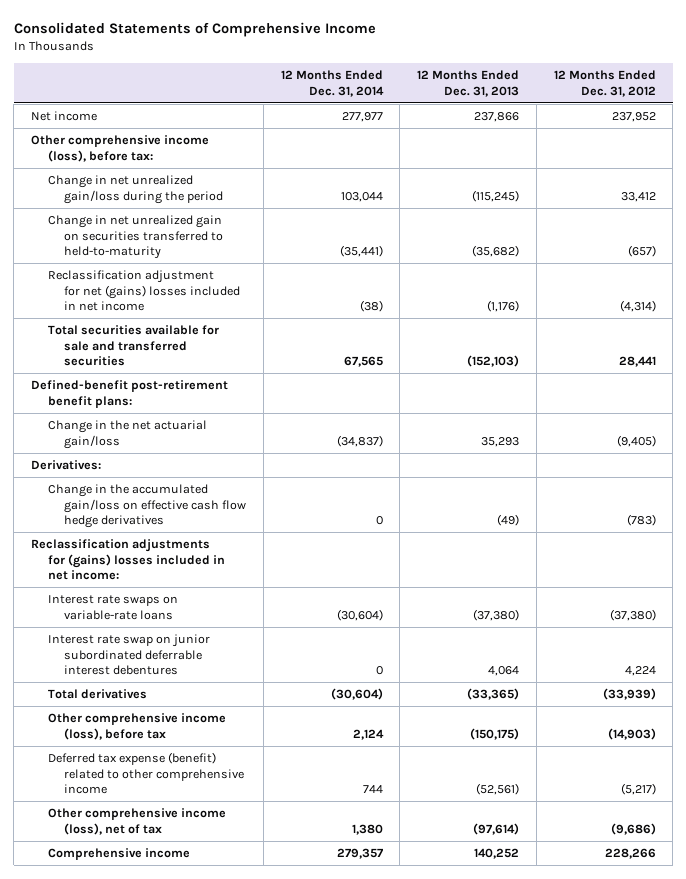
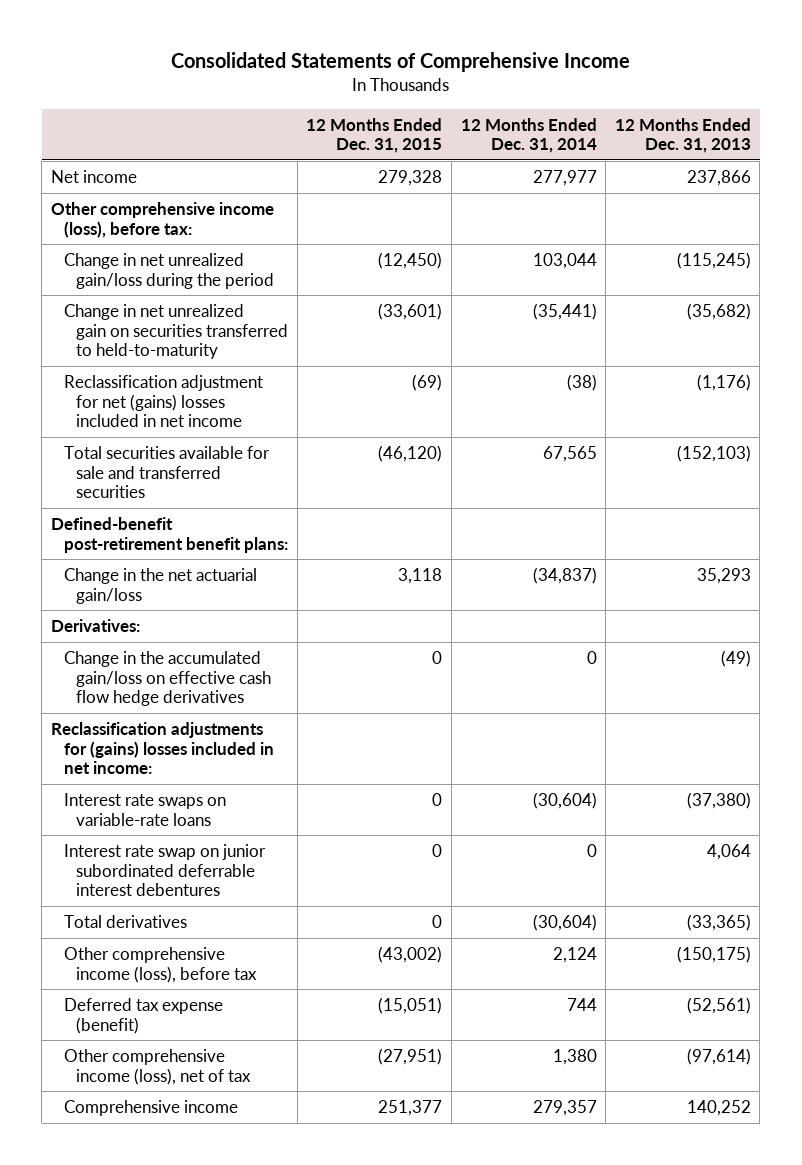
- | 12 Months Ended Dec. 31, 2014 | 12 Months Ended Dec. 31, 2013 | 12 Months Ended Dec. 31, 2012
+ | 12 Months Ended Dec. 31, 2015 | 12 Months Ended Dec. 31, 2014 | 12 Months Ended Dec. 31, 2013
- Deferred tax expense (benefit) related to other comprehensive income | 744 | (52,561) | (5,217)
+ Deferred tax expense (benefit) | (15,051) | 744 | (52,561)

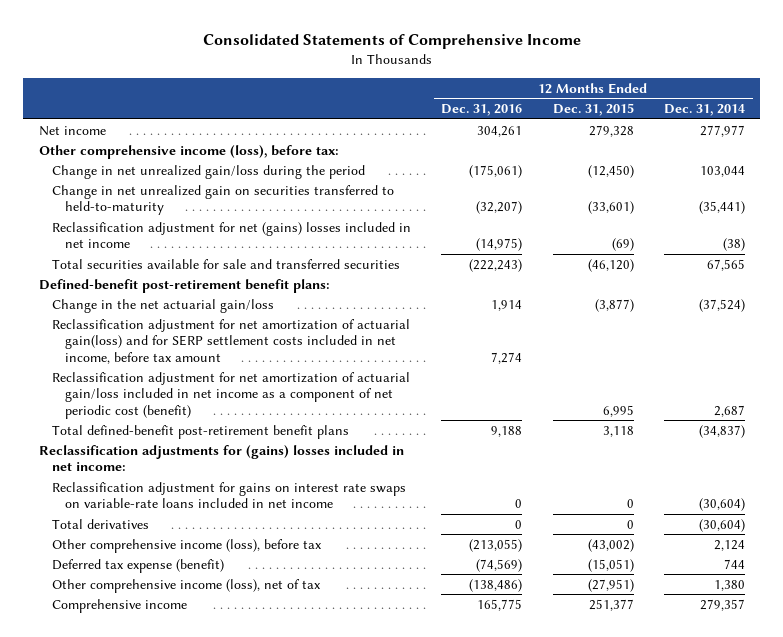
- | 12 Months Ended Dec. 31, 2015 | 12 Months Ended Dec. 31, 2014 | 12 Months Ended Dec. 31, 2013
+ | 12 Months Ended Dec. 31, 2016 | 12 Months Ended Dec. 31, 2015 | 12 Months Ended Dec. 31, 2014
- Change in the net actuarial gain/loss | 3,118 | (34,837) | 35,293
- Derivatives:
- Change in the accumulated gain/loss on effective cash flow hedge derivatives | 0 | 0 | (49)
+ Change in the net actuarial gain/loss | 1,914 | (3,877) | (37,524)
+ Reclassification adjustment for net amortization of actuarial gain(loss) and for SERP settlement costs included in net income, before tax amount | 7,274 | |
+ Reclassification adjustment for net amortization of actuarial gain/loss included in net income as a component of net periodic cost (benefit) | | 6,995 | 2,687
+ Total defined-benefit post-retirement benefit plans | 9,188 | 3,118 | (34,837)
- Interest rate swaps on variable-rate loans | 0 | (30,604) | (37,380)
- Interest rate swap on junior subordinated deferrable interest debentures | 0 | 0 | 4,064
+ Reclassification adjustment for gains on interest rate swaps on variable-rate loans included in net income | 0 | 0 | (30,604)

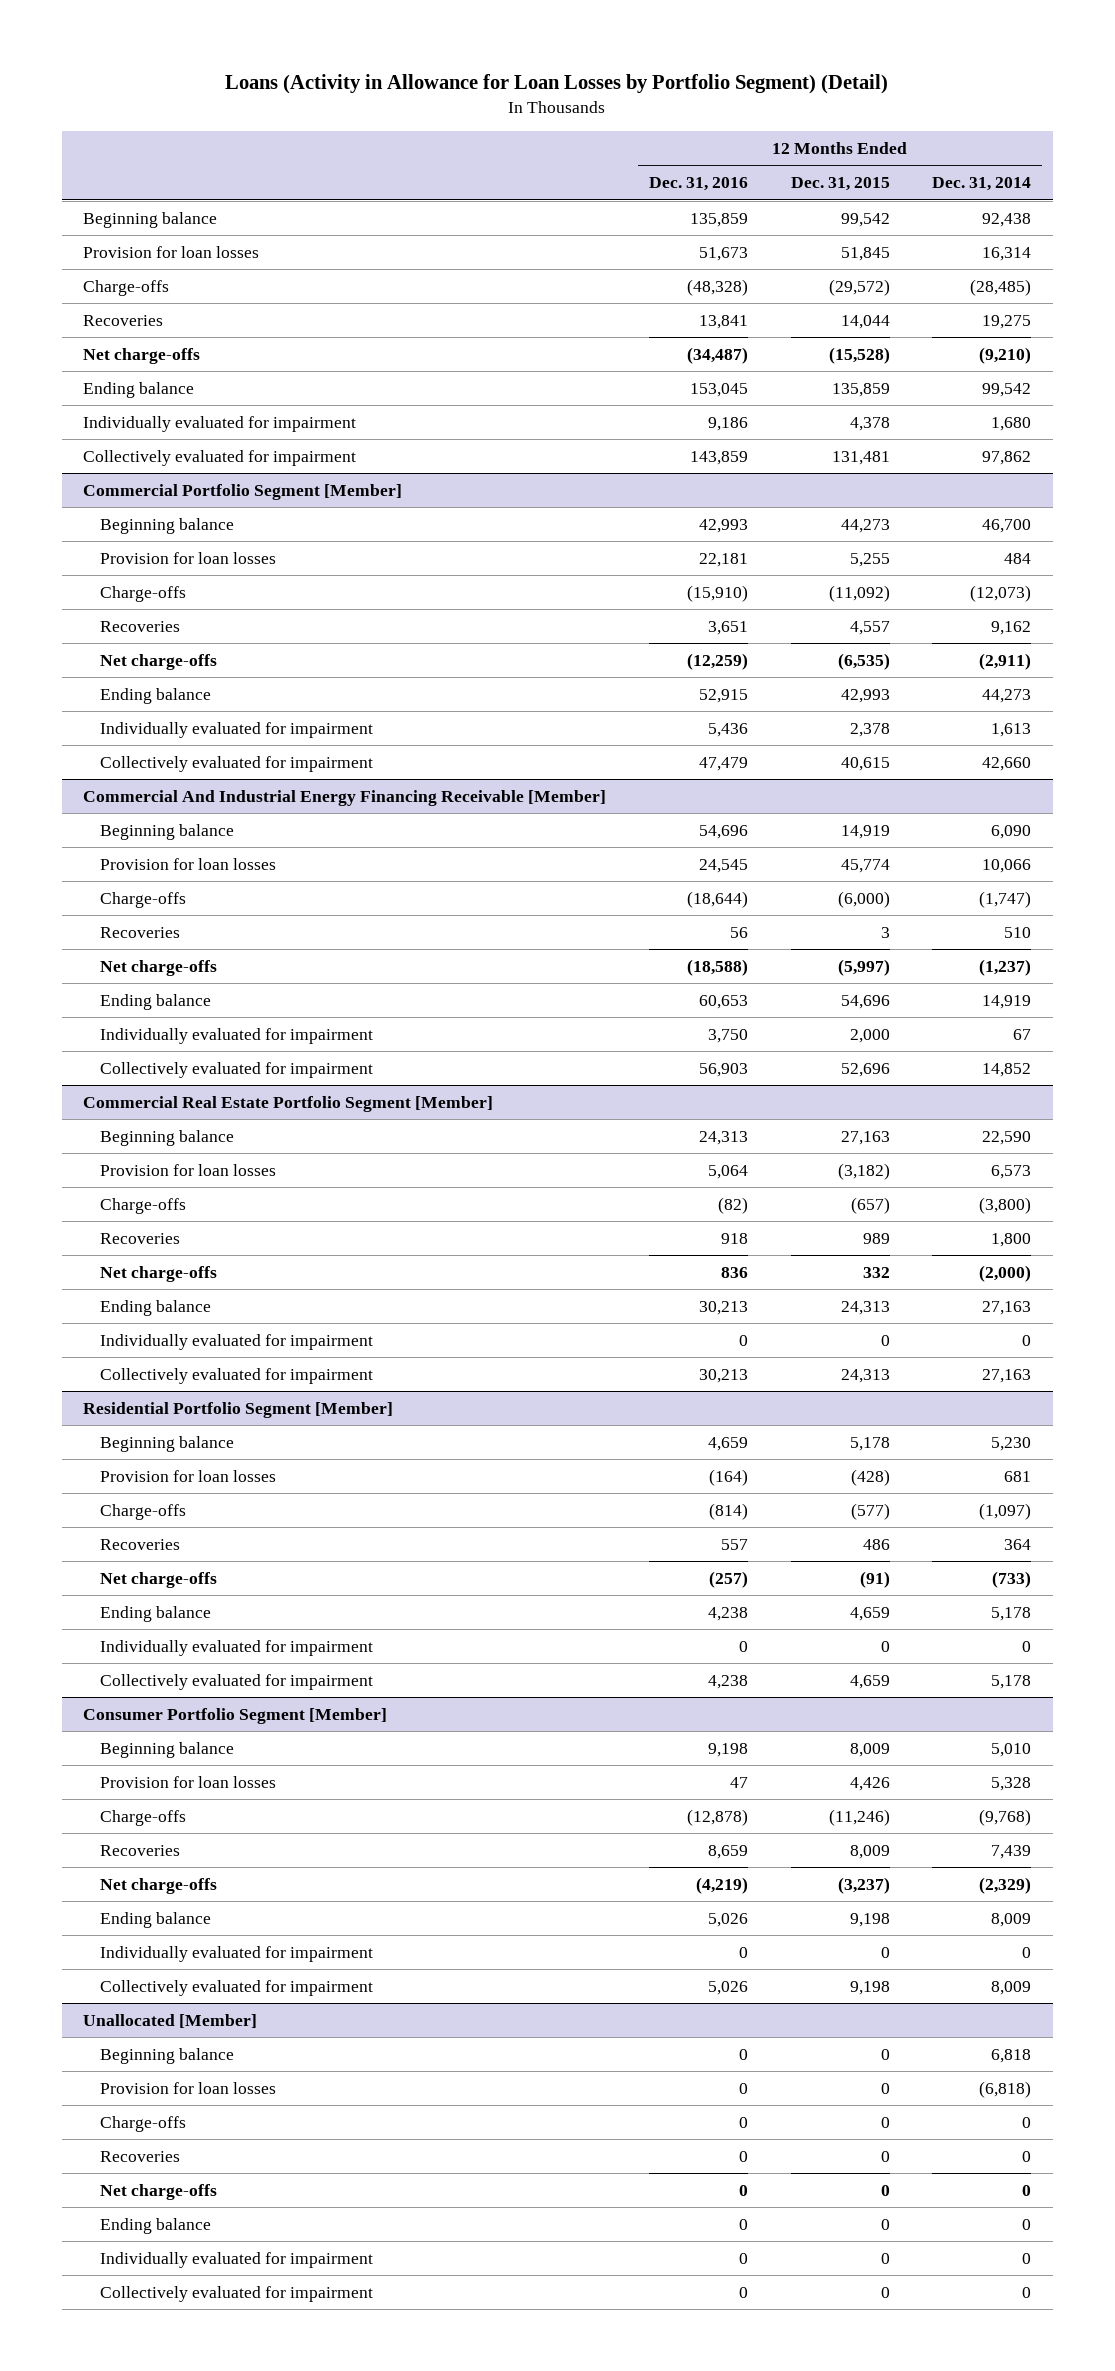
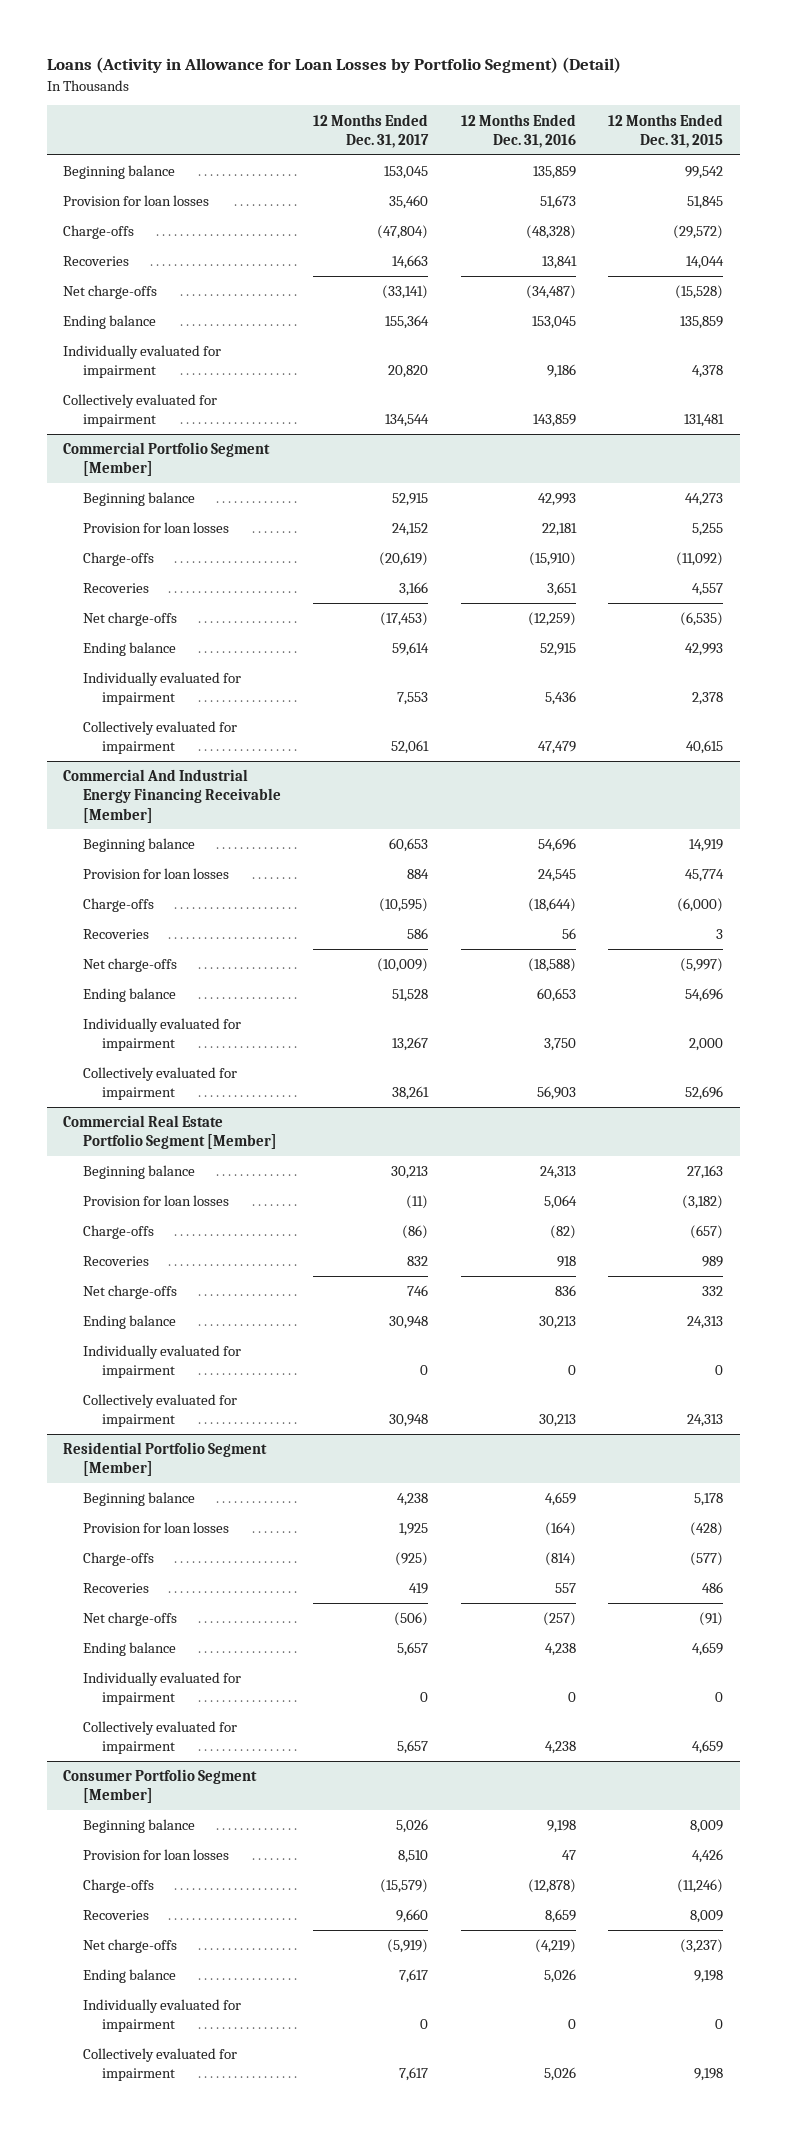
- | 12 Months Ended Dec. 31, 2016 | 12 Months Ended Dec. 31, 2015 | 12 Months Ended Dec. 31, 2014
+ | 12 Months Ended Dec. 31, 2017 | 12 Months Ended Dec. 31, 2016 | 12 Months Ended Dec. 31, 2015
- Unallocated [Member]
- Beginning balance | 0 | 0 | 6,818
- Provision for loan losses | 0 | 0 | (6,818)
- Charge-offs | 0 | 0 | 0
- Recoveries | 0 | 0 | 0
- Net charge-offs | 0 | 0 | 0
- Ending balance | 0 | 0 | 0
- Individually evaluated for impairment | 0 | 0 | 0
- Collectively evaluated for impairment | 0 | 0 | 0

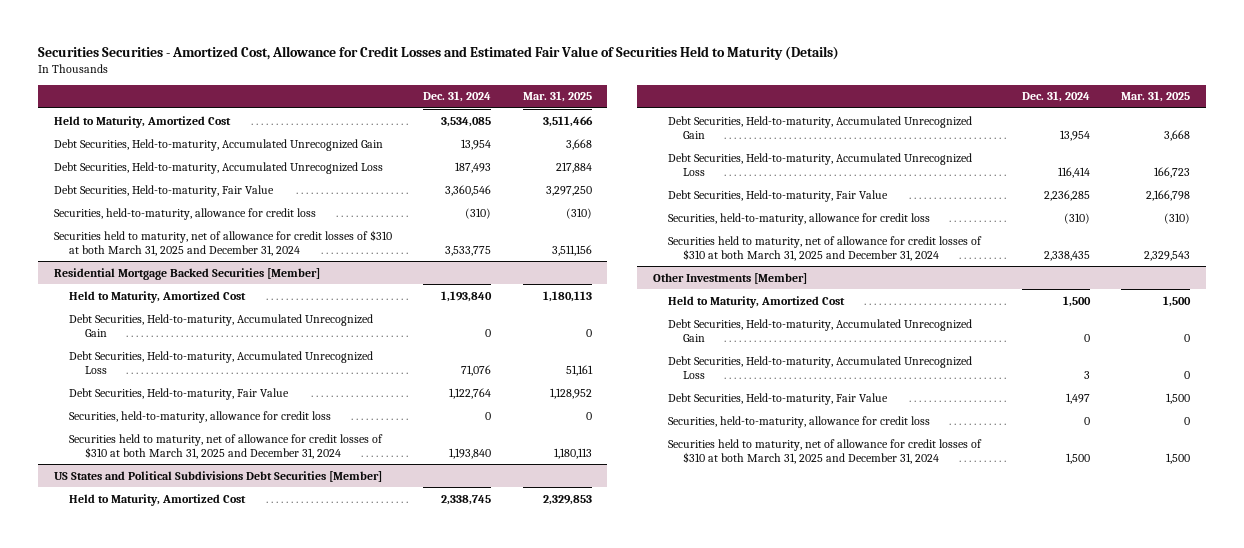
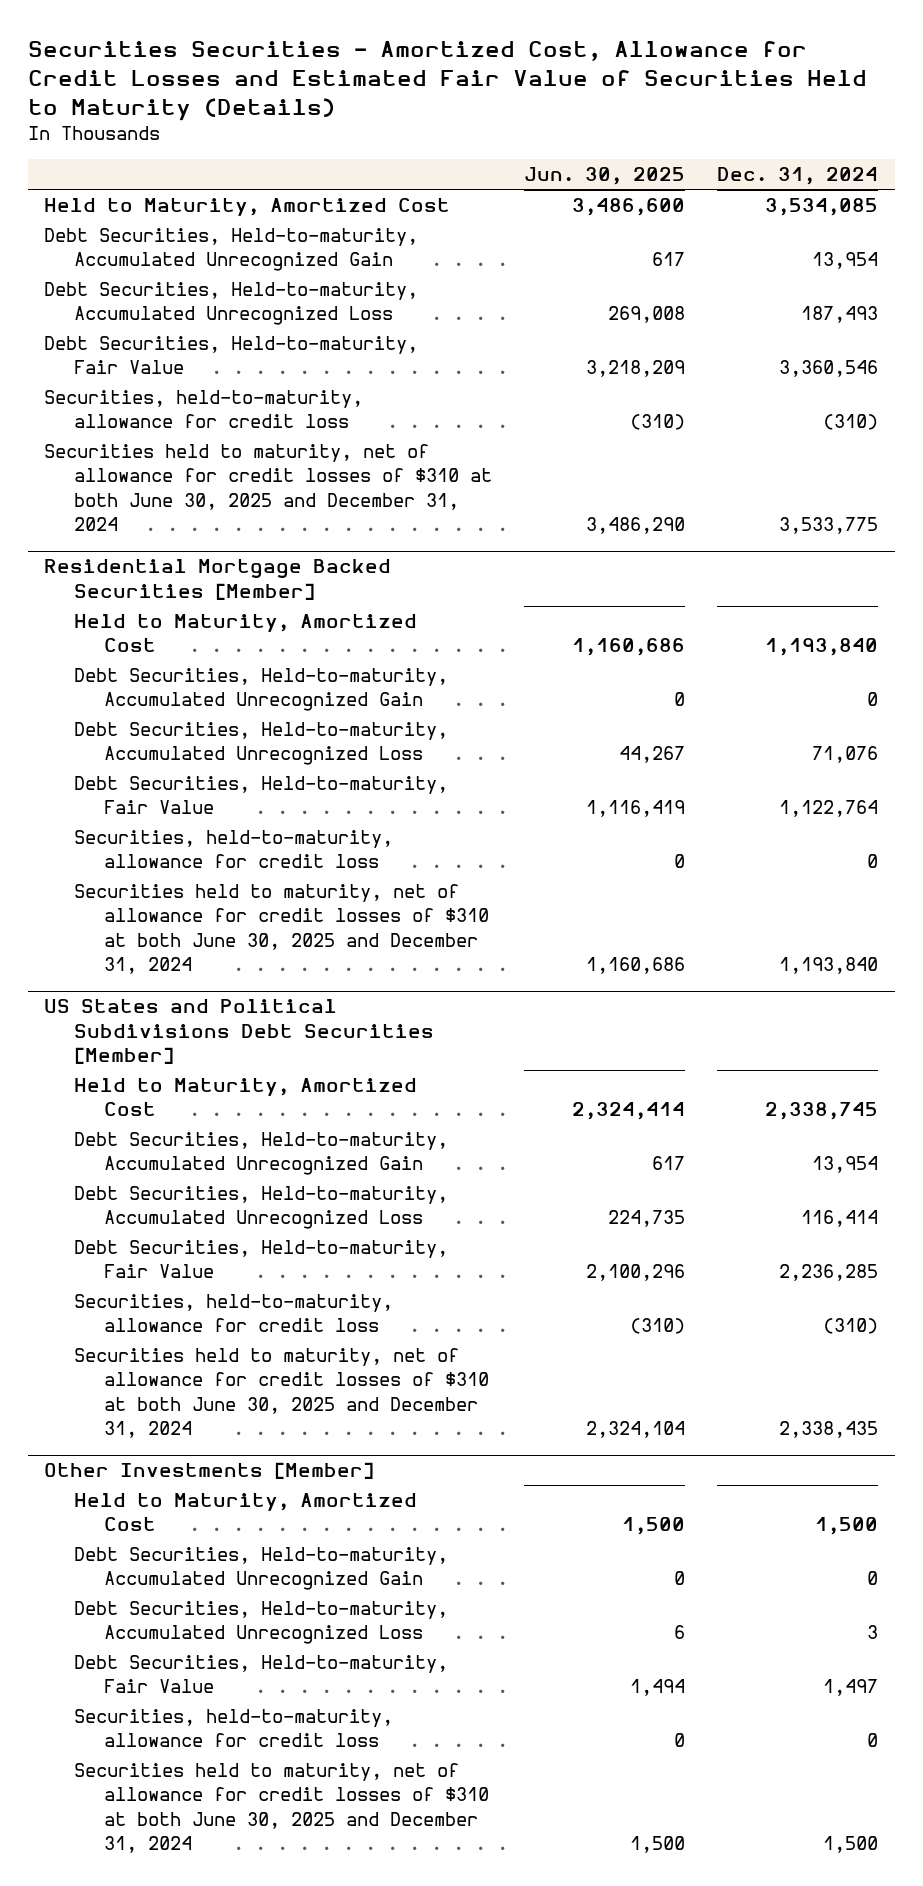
- | Dec. 31, 2024 | Mar. 31, 2025
+ | Jun. 30, 2025 | Dec. 31, 2024
- Securities held to maturity, net of allowance for credit losses of $310 at both March 31, 2025 and December 31, 2024 | 3,533,775 | 3,511,156
+ Securities held to maturity, net of allowance for credit losses of $310 at both June 30, 2025 and December 31, 2024 | 3,486,290 | 3,533,775
@ Residential Mortgage Backed Securities [Member]
- Securities held to maturity, net of allowance for credit losses of $310 at both March 31, 2025 and December 31, 2024 | 1,193,840 | 1,180,113
+ Securities held to maturity, net of allowance for credit losses of $310 at both June 30, 2025 and December 31, 2024 | 1,160,686 | 1,193,840
@ US States and Political Subdivisions Debt Securities [Member]
- Securities held to maturity, net of allowance for credit losses of $310 at both March 31, 2025 and December 31, 2024 | 2,338,435 | 2,329,543
+ Securities held to maturity, net of allowance for credit losses of $310 at both June 30, 2025 and December 31, 2024 | 2,324,104 | 2,338,435
@ Other Investments [Member]
- Securities held to maturity, net of allowance for credit losses of $310 at both March 31, 2025 and December 31, 2024 | 1,500 | 1,500
+ Securities held to maturity, net of allowance for credit losses of $310 at both June 30, 2025 and December 31, 2024 | 1,500 | 1,500

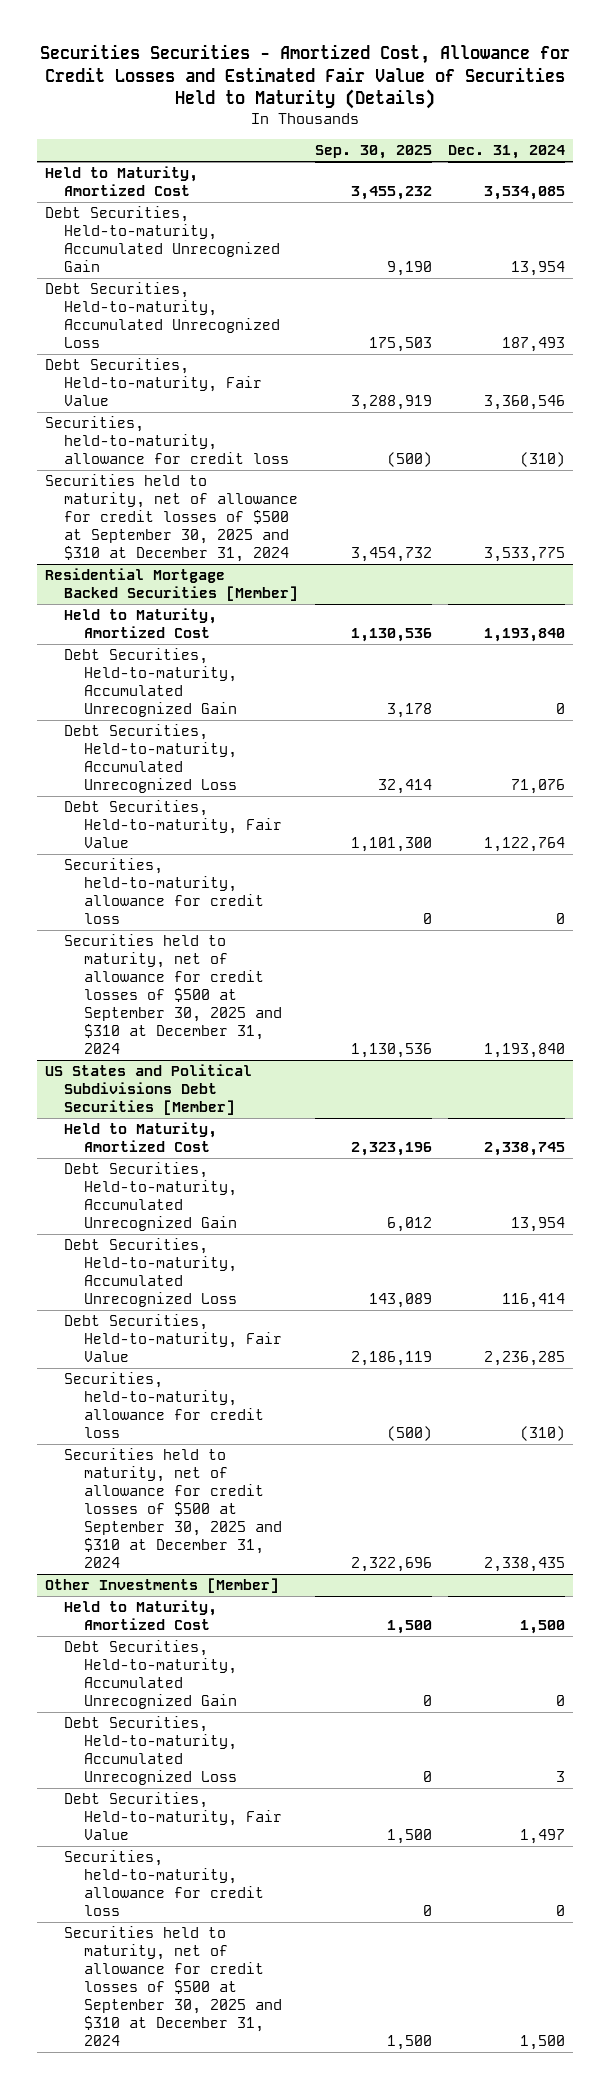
- | Jun. 30, 2025 | Dec. 31, 2024
+ | Sep. 30, 2025 | Dec. 31, 2024
- Securities held to maturity, net of allowance for credit losses of $310 at both June 30, 2025 and December 31, 2024 | 3,486,290 | 3,533,775
+ Securities held to maturity, net of allowance for credit losses of $500 at September 30, 2025 and $310 at December 31, 2024 | 3,454,732 | 3,533,775
@ Residential Mortgage Backed Securities [Member]
- Securities held to maturity, net of allowance for credit losses of $310 at both June 30, 2025 and December 31, 2024 | 1,160,686 | 1,193,840
+ Securities held to maturity, net of allowance for credit losses of $500 at September 30, 2025 and $310 at December 31, 2024 | 1,130,536 | 1,193,840
@ US States and Political Subdivisions Debt Securities [Member]
- Securities held to maturity, net of allowance for credit losses of $310 at both June 30, 2025 and December 31, 2024 | 2,324,104 | 2,338,435
+ Securities held to maturity, net of allowance for credit losses of $500 at September 30, 2025 and $310 at December 31, 2024 | 2,322,696 | 2,338,435
@ Other Investments [Member]
- Securities held to maturity, net of allowance for credit losses of $310 at both June 30, 2025 and December 31, 2024 | 1,500 | 1,500
+ Securities held to maturity, net of allowance for credit losses of $500 at September 30, 2025 and $310 at December 31, 2024 | 1,500 | 1,500

